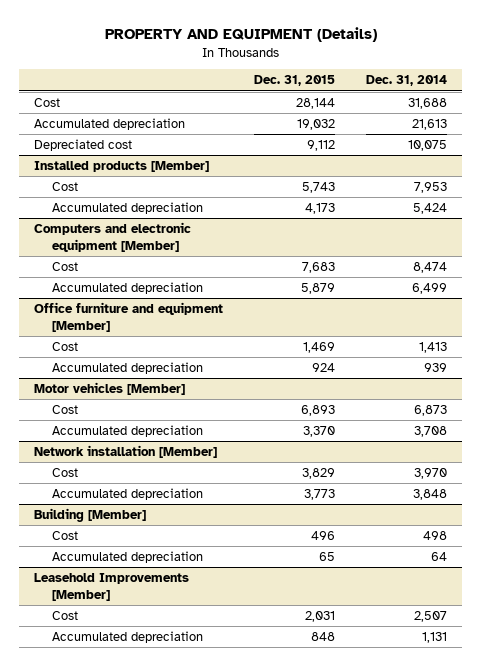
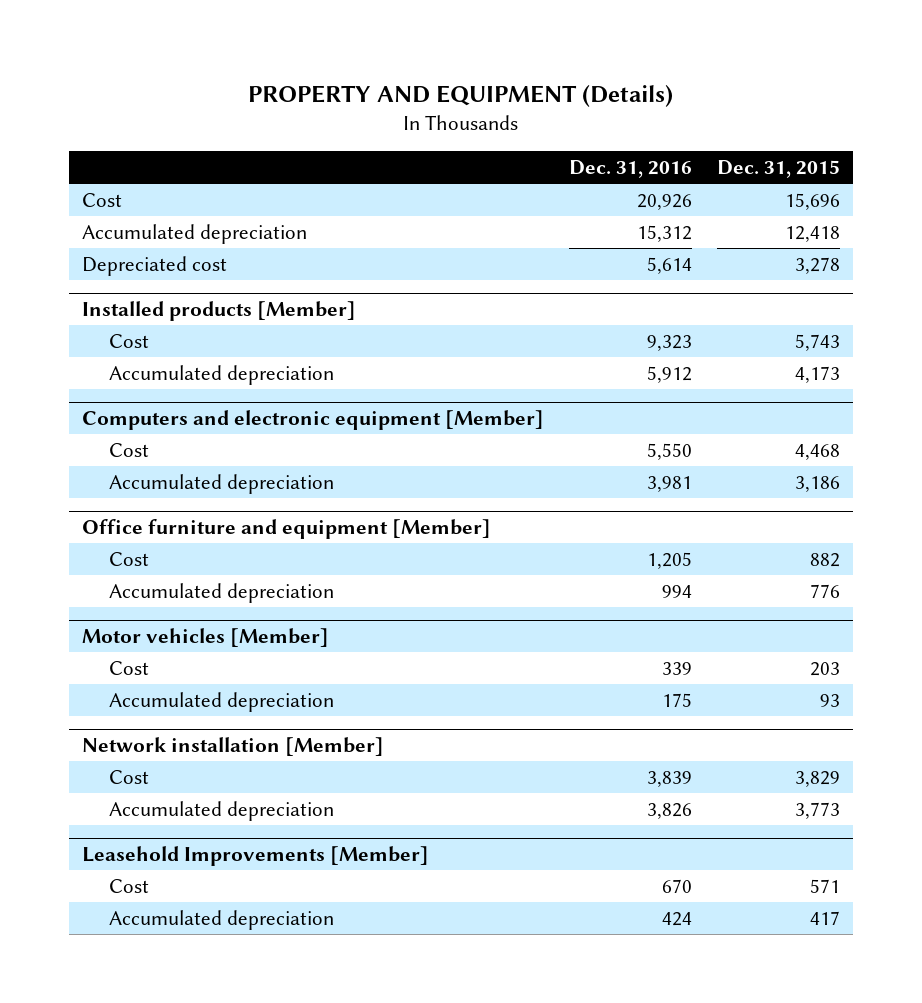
- | Dec. 31, 2015 | Dec. 31, 2014
+ | Dec. 31, 2016 | Dec. 31, 2015
- Cost | 28,144 | 31,688
- Accumulated depreciation | 19,032 | 21,613
- Depreciated cost | 9,112 | 10,075
+ Cost | 20,926 | 15,696
+ Accumulated depreciation | 15,312 | 12,418
+ Depreciated cost | 5,614 | 3,278
@ Computers and electronic equipment [Member]
- Cost | 7,683 | 8,474
- Accumulated depreciation | 5,879 | 6,499
+ Cost | 5,550 | 4,468
+ Accumulated depreciation | 3,981 | 3,186
@ Office furniture and equipment [Member]
- Cost | 1,469 | 1,413
- Accumulated depreciation | 924 | 939
+ Cost | 1,205 | 882
+ Accumulated depreciation | 994 | 776
@ Motor vehicles [Member]
- Cost | 6,893 | 6,873
- Accumulated depreciation | 3,370 | 3,708
+ Cost | 339 | 203
+ Accumulated depreciation | 175 | 93
- Building [Member]
- Cost | 496 | 498
- Accumulated depreciation | 65 | 64
@ Leasehold Improvements [Member]
- Cost | 2,031 | 2,507
- Accumulated depreciation | 848 | 1,131
+ Cost | 670 | 571
+ Accumulated depreciation | 424 | 417

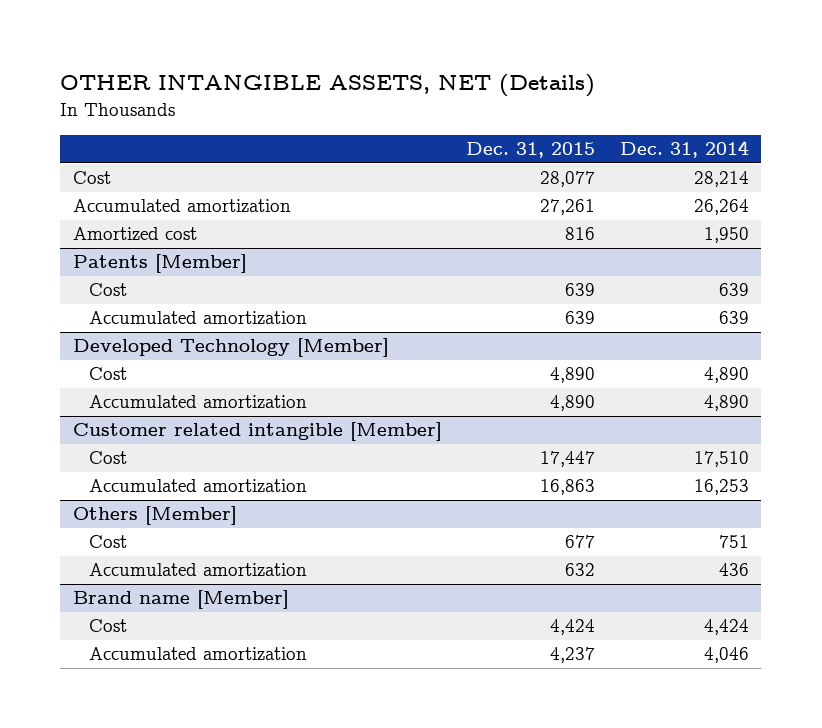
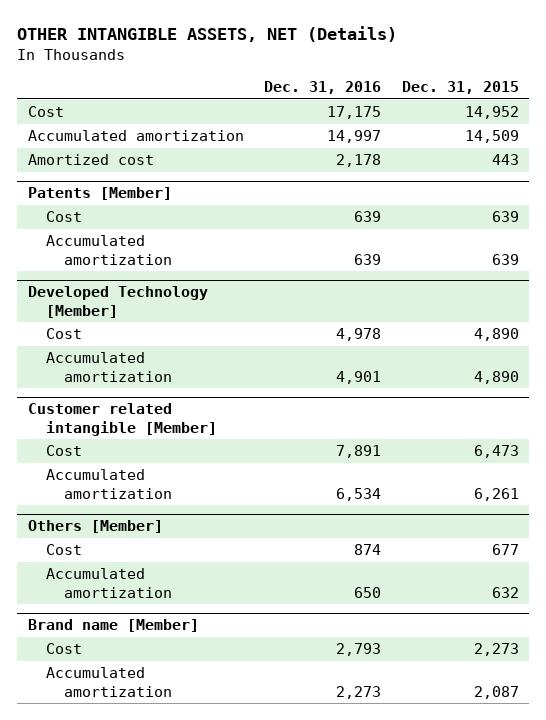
- | Dec. 31, 2015 | Dec. 31, 2014
+ | Dec. 31, 2016 | Dec. 31, 2015
- Cost | 28,077 | 28,214
- Accumulated amortization | 27,261 | 26,264
- Amortized cost | 816 | 1,950
+ Cost | 17,175 | 14,952
+ Accumulated amortization | 14,997 | 14,509
+ Amortized cost | 2,178 | 443
@ Customer related intangible [Member]
- Cost | 17,447 | 17,510
- Accumulated amortization | 16,863 | 16,253
+ Cost | 7,891 | 6,473
+ Accumulated amortization | 6,534 | 6,261
@ Brand name [Member]
- Cost | 4,424 | 4,424
- Accumulated amortization | 4,237 | 4,046
+ Cost | 2,793 | 2,273
+ Accumulated amortization | 2,273 | 2,087

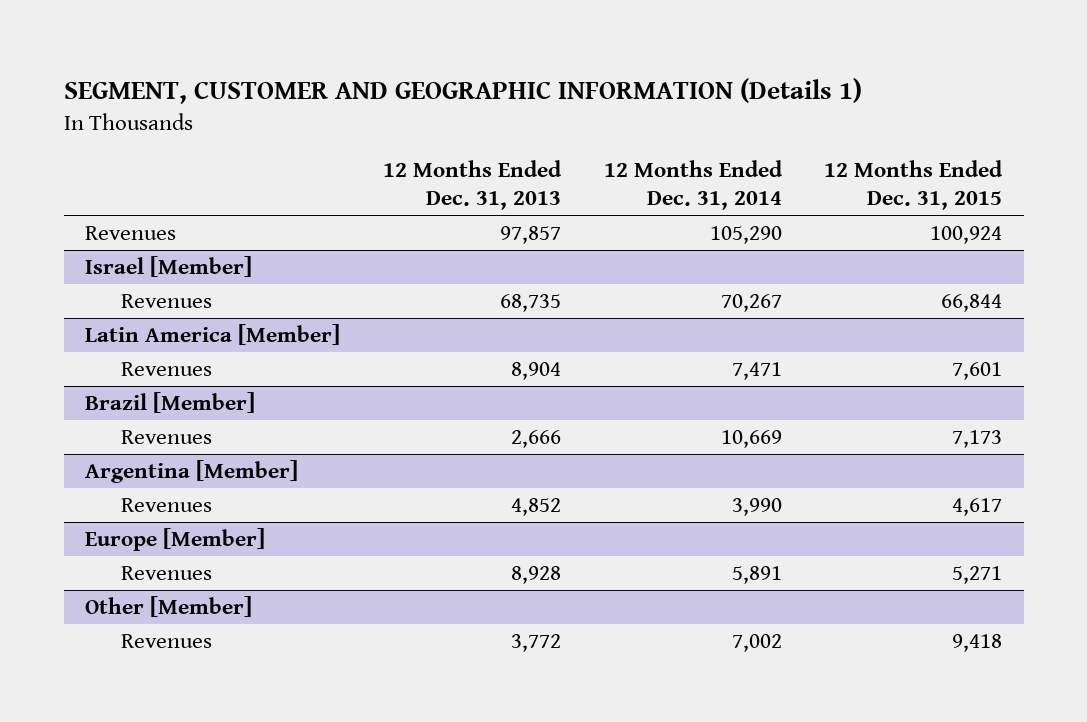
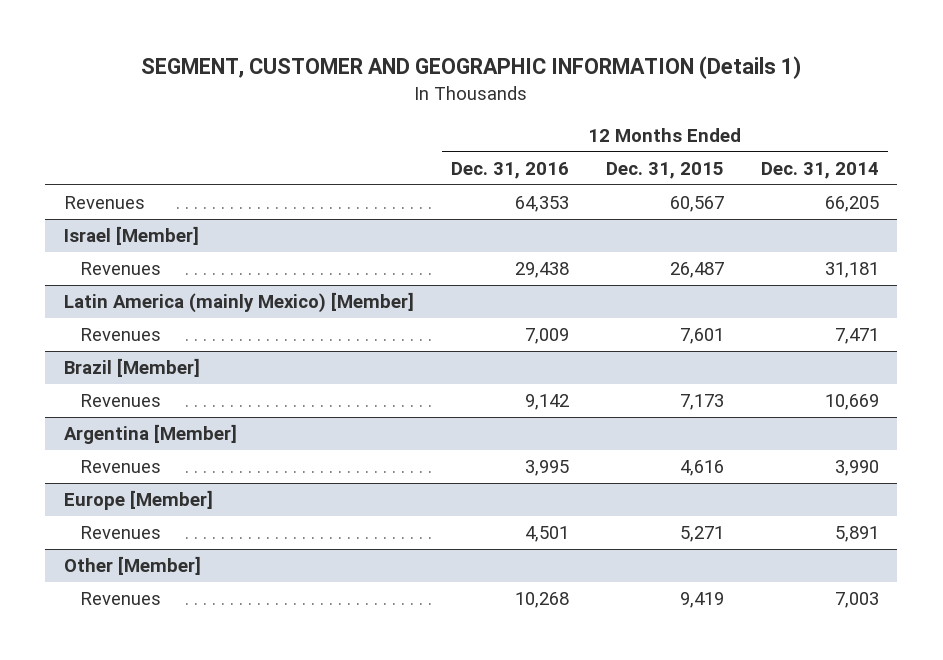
- | 12 Months Ended Dec. 31, 2013 | 12 Months Ended Dec. 31, 2014 | 12 Months Ended Dec. 31, 2015
+ | 12 Months Ended Dec. 31, 2016 | 12 Months Ended Dec. 31, 2015 | 12 Months Ended Dec. 31, 2014
- Revenues | 97,857 | 105,290 | 100,924
+ Revenues | 64,353 | 60,567 | 66,205
@ Israel [Member]
- Revenues | 68,735 | 70,267 | 66,844
- Latin America [Member]
@ Israel [Member]
+ Revenues | 29,438 | 26,487 | 31,181
+ Latin America (mainly Mexico) [Member]
@ Argentina [Member]
- Revenues | 4,852 | 3,990 | 4,617
+ Revenues | 3,995 | 4,616 | 3,990
@ Other [Member]
- Revenues | 3,772 | 7,002 | 9,418
+ Revenues | 10,268 | 9,419 | 7,003

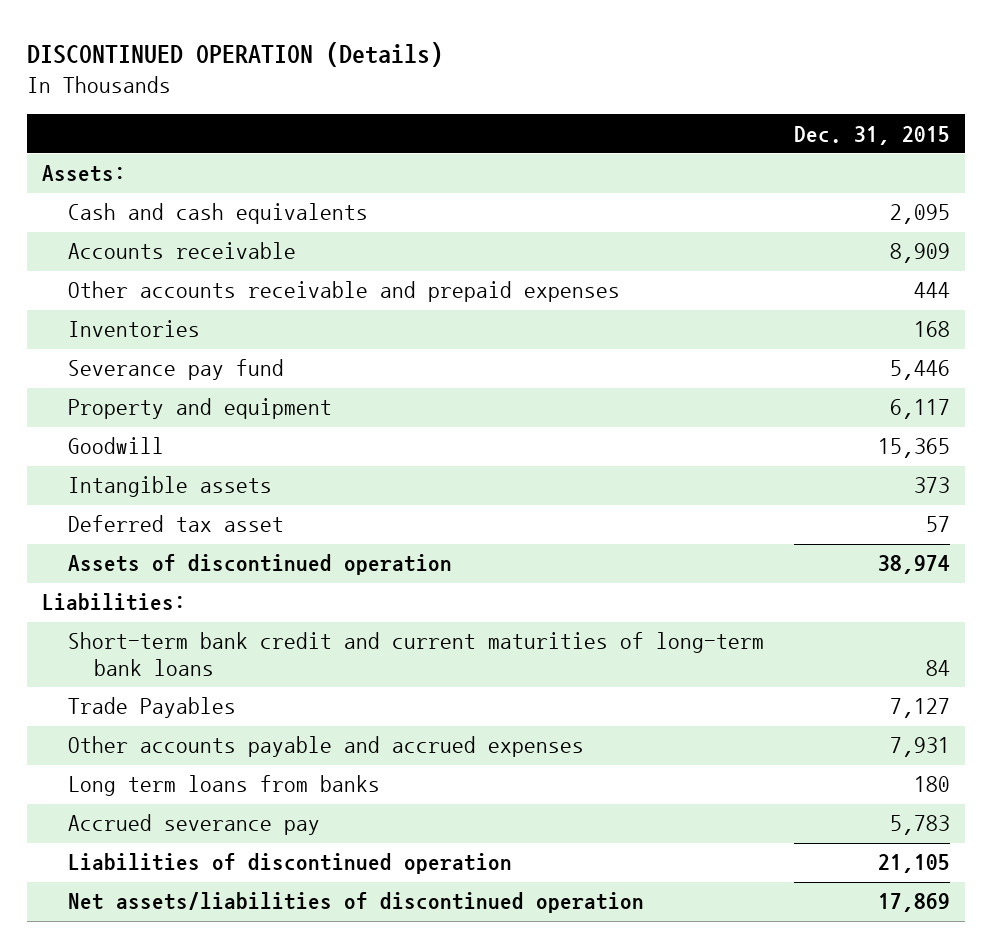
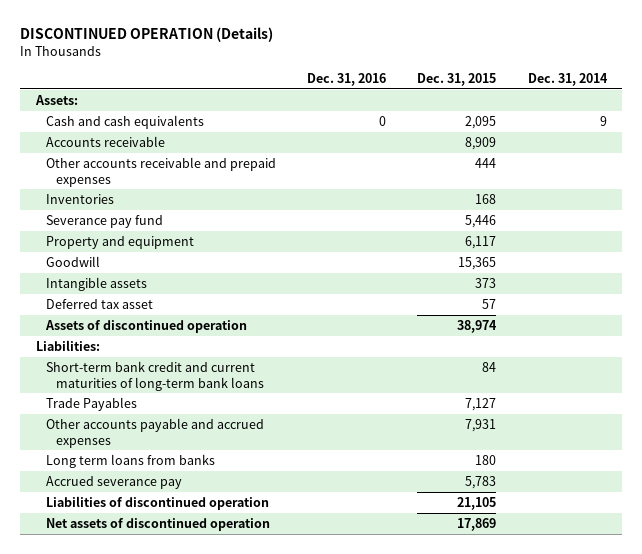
- | Dec. 31, 2015
+ | Dec. 31, 2016 | Dec. 31, 2015 | Dec. 31, 2014
- Net assets/liabilities of discontinued operation | 17,869
+ Net assets of discontinued operation | | 17,869 |

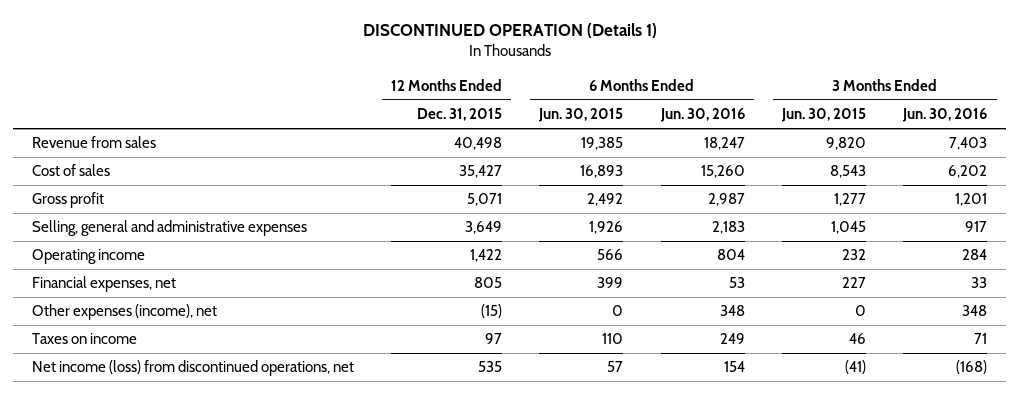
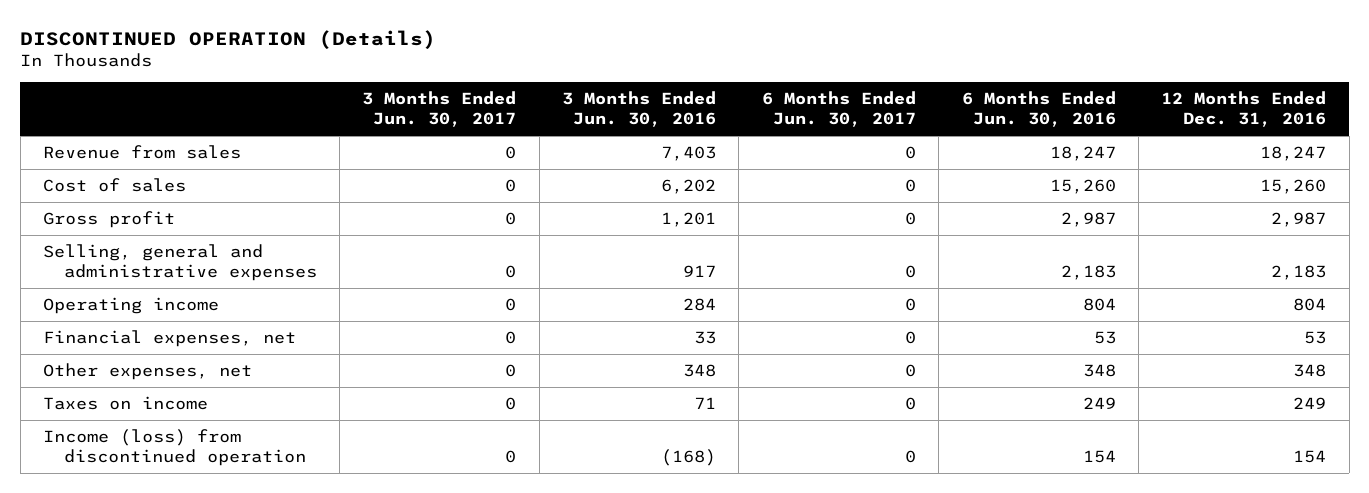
- DISCONTINUED OPERATION (Details 1)
+ DISCONTINUED OPERATION (Details)
- | 12 Months Ended Dec. 31, 2015 | 6 Months Ended Jun. 30, 2015 | 6 Months Ended Jun. 30, 2016 | 3 Months Ended Jun. 30, 2015 | 3 Months Ended Jun. 30, 2016
+ | 3 Months Ended Jun. 30, 2017 | 3 Months Ended Jun. 30, 2016 | 6 Months Ended Jun. 30, 2017 | 6 Months Ended Jun. 30, 2016 | 12 Months Ended Dec. 31, 2016
- Other expenses (income), net | (15) | 0 | 348 | 0 | 348
+ Other expenses, net | 0 | 348 | 0 | 348 | 348
- Net income (loss) from discontinued operations, net | 535 | 57 | 154 | (41) | (168)
+ Income (loss) from discontinued operation | 0 | (168) | 0 | 154 | 154

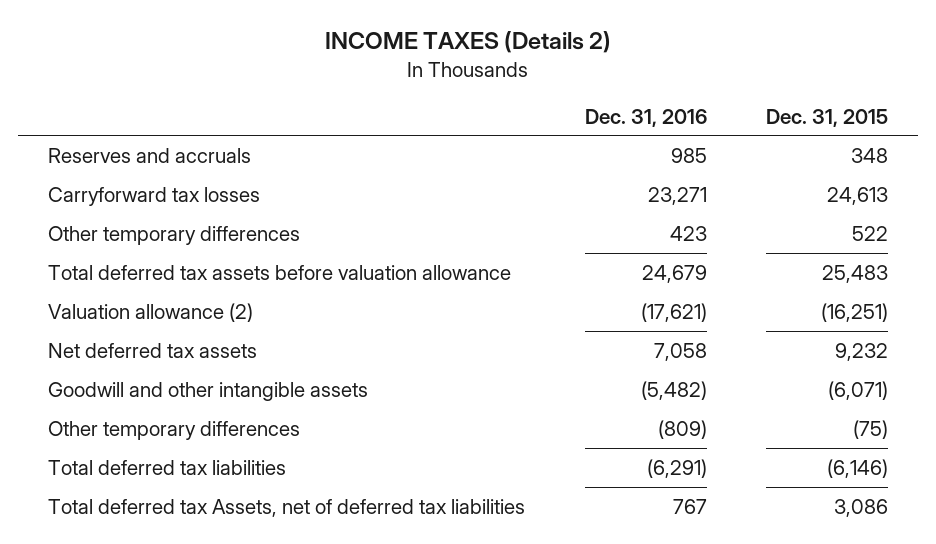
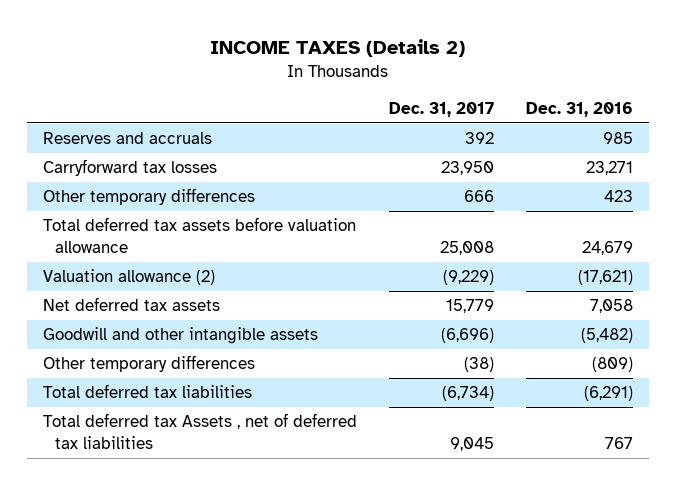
- | Dec. 31, 2016 | Dec. 31, 2015
+ | Dec. 31, 2017 | Dec. 31, 2016
- Total deferred tax Assets, net of deferred tax liabilities | 767 | 3,086
+ Total deferred tax Assets , net of deferred tax liabilities | 9,045 | 767

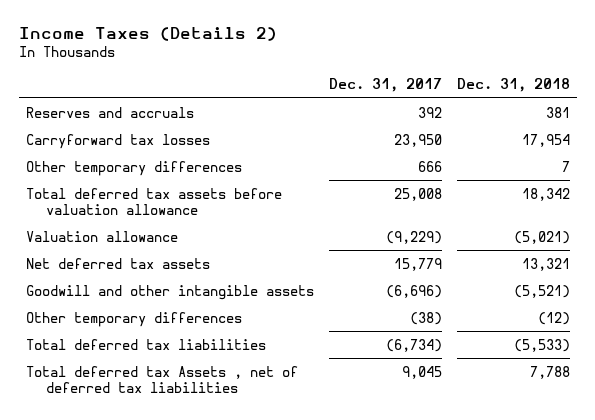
- INCOME TAXES (Details 2)
+ Income Taxes (Details 2)
- | Dec. 31, 2017 | Dec. 31, 2016
+ | Dec. 31, 2017 | Dec. 31, 2018
- Valuation allowance (2) | (9,229) | (17,621)
+ Valuation allowance | (9,229) | (5,021)

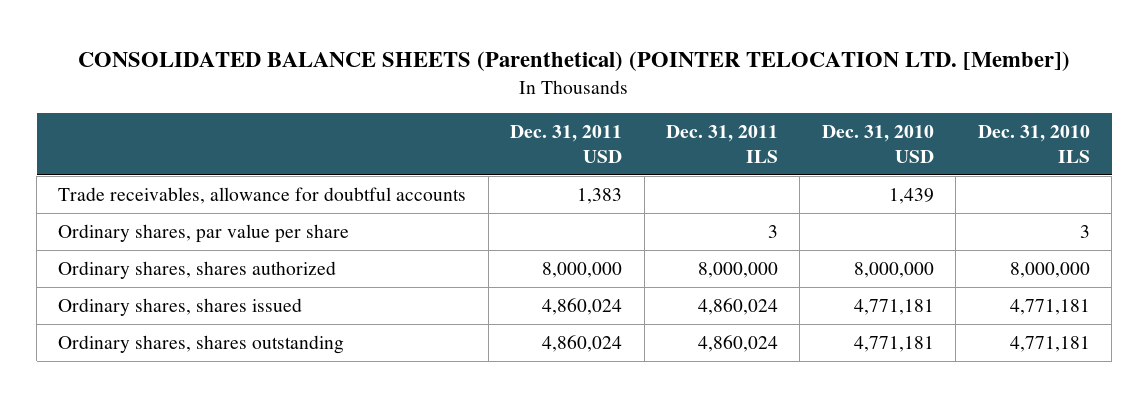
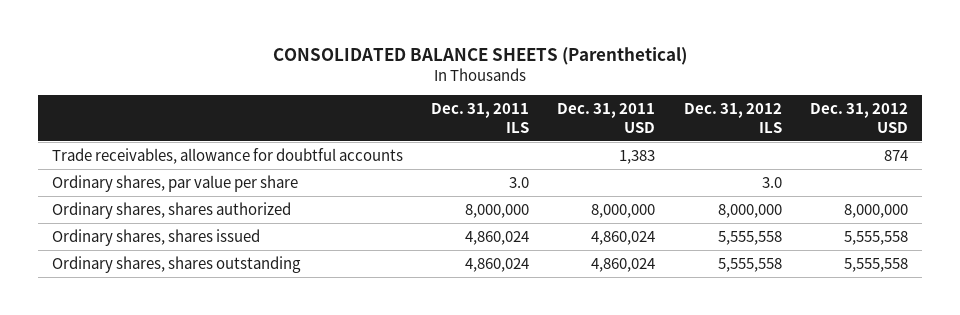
- CONSOLIDATED BALANCE SHEETS (Parenthetical) (POINTER TELOCATION LTD. [Member])
+ CONSOLIDATED BALANCE SHEETS (Parenthetical)
- | Dec. 31, 2011 USD | Dec. 31, 2011 ILS | Dec. 31, 2010 USD | Dec. 31, 2010 ILS
+ | Dec. 31, 2011 ILS | Dec. 31, 2011 USD | Dec. 31, 2012 ILS | Dec. 31, 2012 USD
- Ordinary shares, par value per share | | 3 | | 3
+ Ordinary shares, par value per share | 3.0 | | 3.0 |

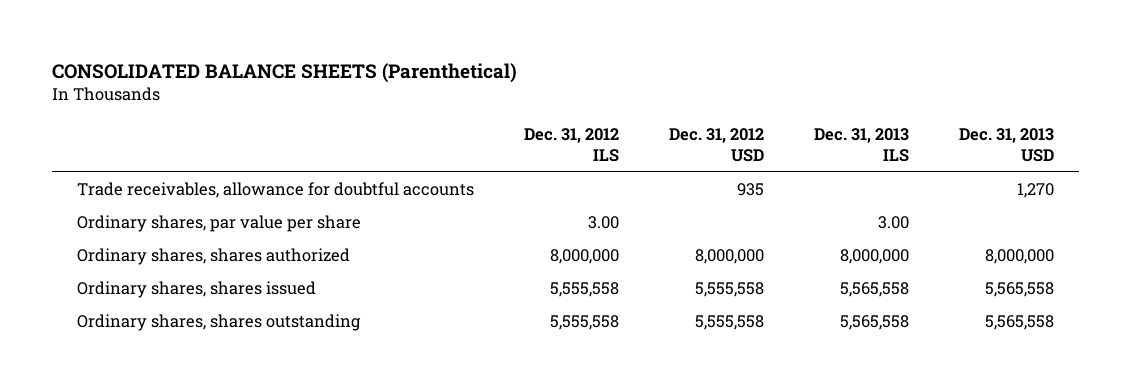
- | Dec. 31, 2011 ILS | Dec. 31, 2011 USD | Dec. 31, 2012 ILS | Dec. 31, 2012 USD
+ | Dec. 31, 2012 ILS | Dec. 31, 2012 USD | Dec. 31, 2013 ILS | Dec. 31, 2013 USD
- Trade receivables, allowance for doubtful accounts | | 1,383 | | 874
- Ordinary shares, par value per share | 3.0 | | 3.0 |
+ Trade receivables, allowance for doubtful accounts | | 935 | | 1,270
+ Ordinary shares, par value per share | 3.00 | | 3.00 |

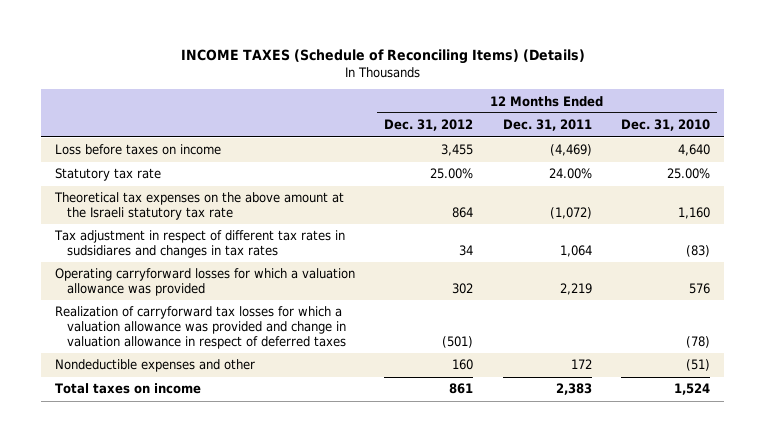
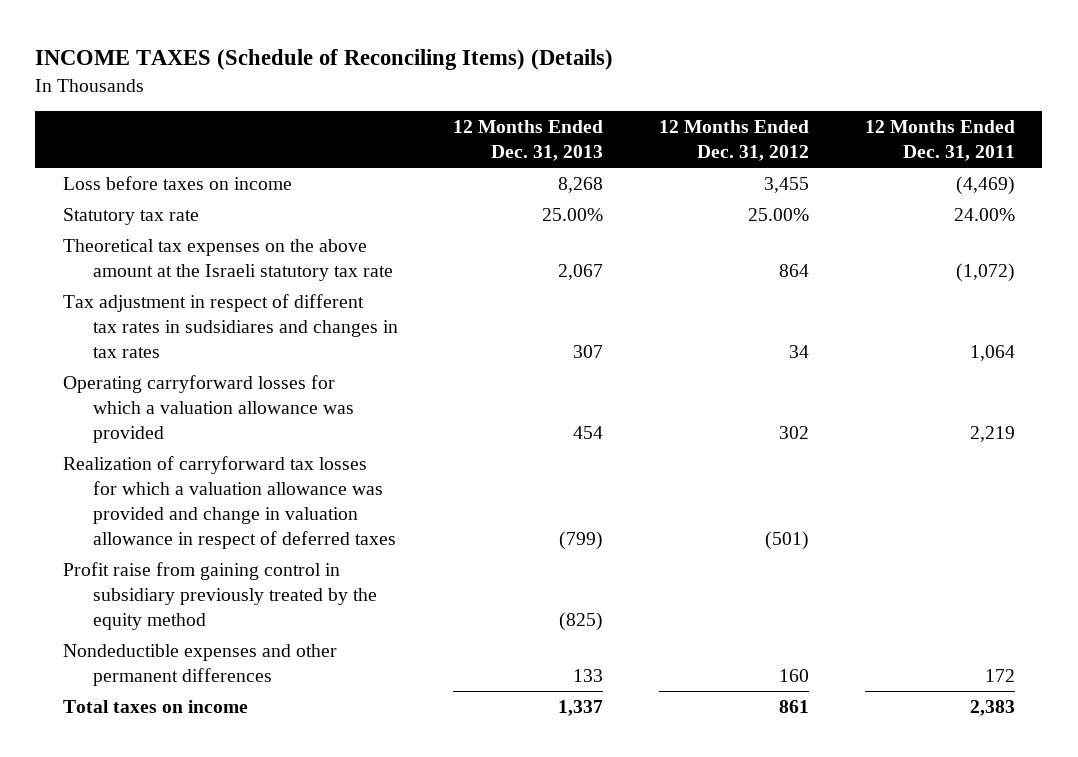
- | 12 Months Ended Dec. 31, 2012 | 12 Months Ended Dec. 31, 2011 | 12 Months Ended Dec. 31, 2010
+ | 12 Months Ended Dec. 31, 2013 | 12 Months Ended Dec. 31, 2012 | 12 Months Ended Dec. 31, 2011
- Nondeductible expenses and other | 160 | 172 | (51)
+ Profit raise from gaining control in subsidiary previously treated by the equity method | (825) | |
+ Nondeductible expenses and other permanent differences | 133 | 160 | 172

